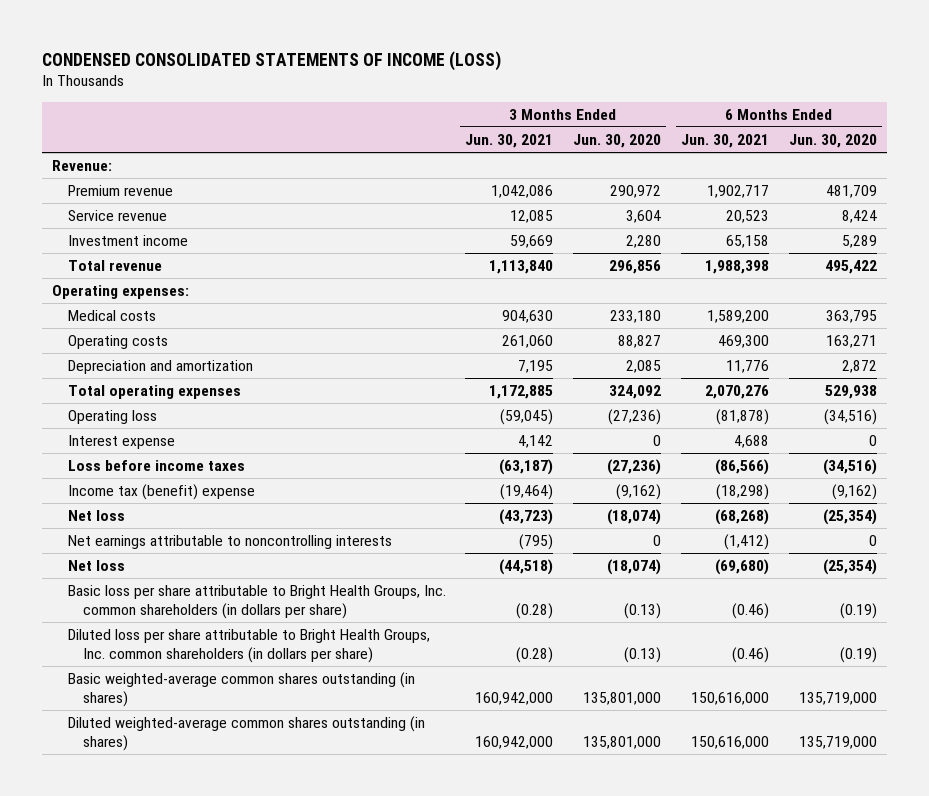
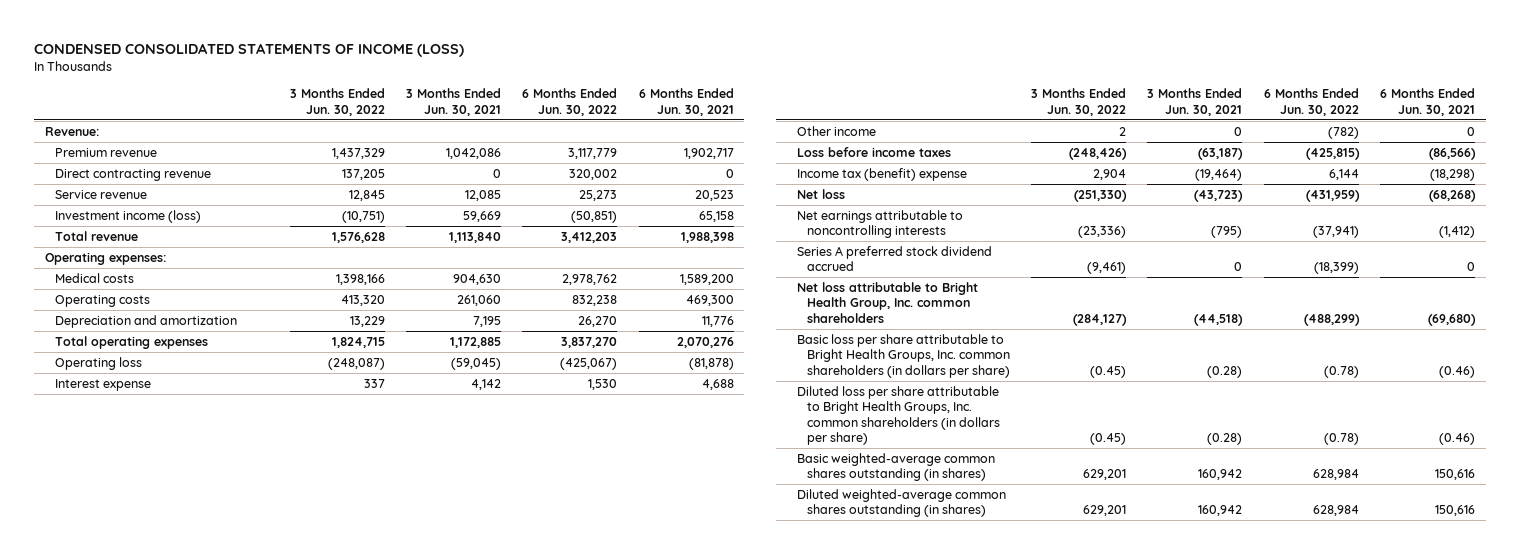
- | 3 Months Ended Jun. 30, 2021 | 3 Months Ended Jun. 30, 2020 | 6 Months Ended Jun. 30, 2021 | 6 Months Ended Jun. 30, 2020
+ | 3 Months Ended Jun. 30, 2022 | 3 Months Ended Jun. 30, 2021 | 6 Months Ended Jun. 30, 2022 | 6 Months Ended Jun. 30, 2021
+ Direct contracting revenue | 137,205 | 0 | 320,002 | 0
- Investment income | 59,669 | 2,280 | 65,158 | 5,289
+ Investment income (loss) | (10,751) | 59,669 | (50,851) | 65,158
+ Other income | 2 | 0 | (782) | 0
- Net loss | (44,518) | (18,074) | (69,680) | (25,354)
+ Series A preferred stock dividend accrued | (9,461) | 0 | (18,399) | 0
+ Net loss attributable to Bright Health Group, Inc. common shareholders | (284,127) | (44,518) | (488,299) | (69,680)
- Basic weighted-average common shares outstanding (in shares) | 160,942,000 | 135,801,000 | 150,616,000 | 135,719,000
- Diluted weighted-average common shares outstanding (in shares) | 160,942,000 | 135,801,000 | 150,616,000 | 135,719,000
+ Basic weighted-average common shares outstanding (in shares) | 629,201 | 160,942 | 628,984 | 150,616
+ Diluted weighted-average common shares outstanding (in shares) | 629,201 | 160,942 | 628,984 | 150,616

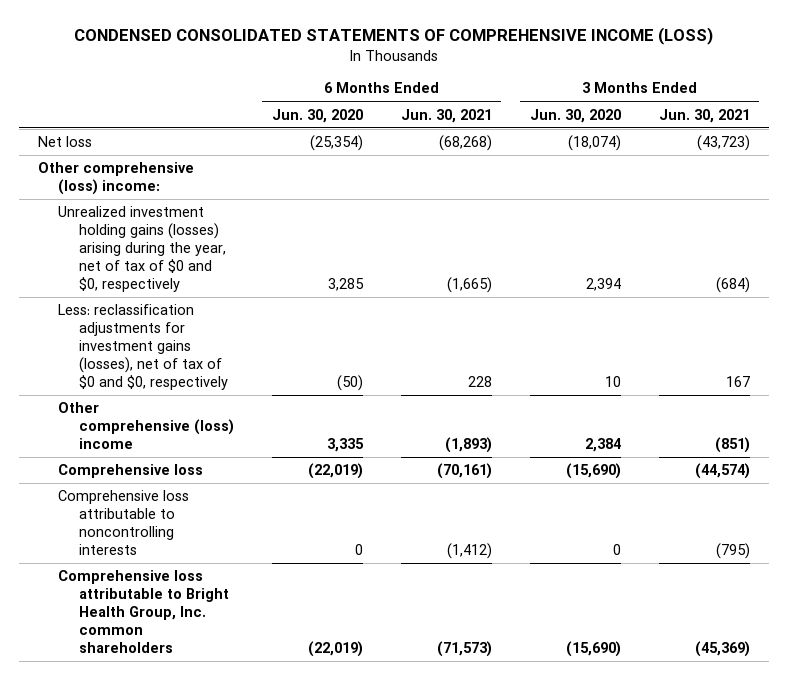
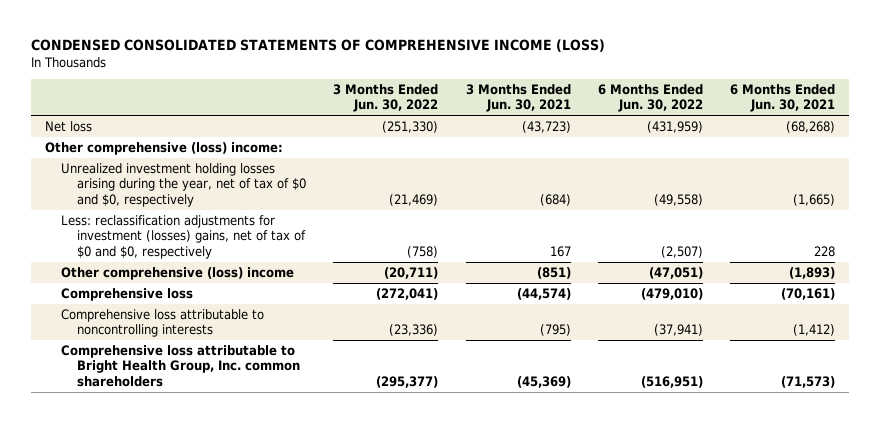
- | 6 Months Ended Jun. 30, 2020 | 6 Months Ended Jun. 30, 2021 | 3 Months Ended Jun. 30, 2020 | 3 Months Ended Jun. 30, 2021
+ | 3 Months Ended Jun. 30, 2022 | 3 Months Ended Jun. 30, 2021 | 6 Months Ended Jun. 30, 2022 | 6 Months Ended Jun. 30, 2021
- Unrealized investment holding gains (losses) arising during the year, net of tax of $0 and $0, respectively | 3,285 | (1,665) | 2,394 | (684)
- Less: reclassification adjustments for investment gains (losses), net of tax of $0 and $0, respectively | (50) | 228 | 10 | 167
+ Unrealized investment holding losses arising during the year, net of tax of $0 and $0, respectively | (21,469) | (684) | (49,558) | (1,665)
+ Less: reclassification adjustments for investment (losses) gains, net of tax of $0 and $0, respectively | (758) | 167 | (2,507) | 228

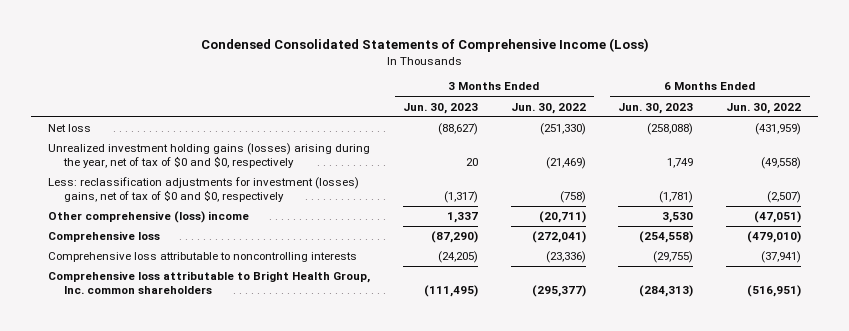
- CONDENSED CONSOLIDATED STATEMENTS OF COMPREHENSIVE INCOME (LOSS)
+ Condensed Consolidated Statements of Comprehensive Income (Loss)
- | 3 Months Ended Jun. 30, 2022 | 3 Months Ended Jun. 30, 2021 | 6 Months Ended Jun. 30, 2022 | 6 Months Ended Jun. 30, 2021
+ | 3 Months Ended Jun. 30, 2023 | 3 Months Ended Jun. 30, 2022 | 6 Months Ended Jun. 30, 2023 | 6 Months Ended Jun. 30, 2022
- Other comprehensive (loss) income:
- Unrealized investment holding losses arising during the year, net of tax of $0 and $0, respectively | (21,469) | (684) | (49,558) | (1,665)
+ Unrealized investment holding gains (losses) arising during the year, net of tax of $0 and $0, respectively | 20 | (21,469) | 1,749 | (49,558)

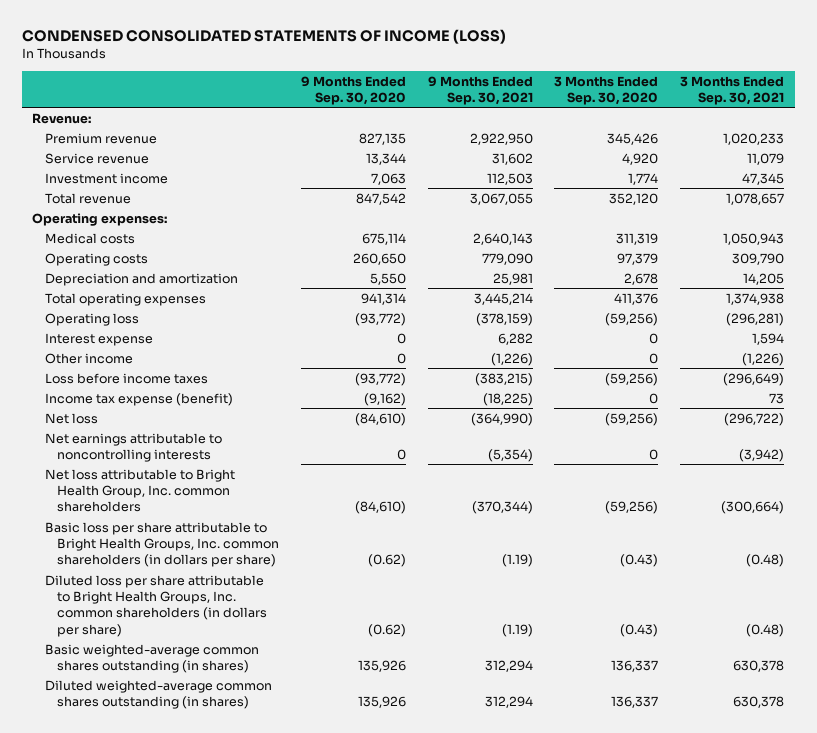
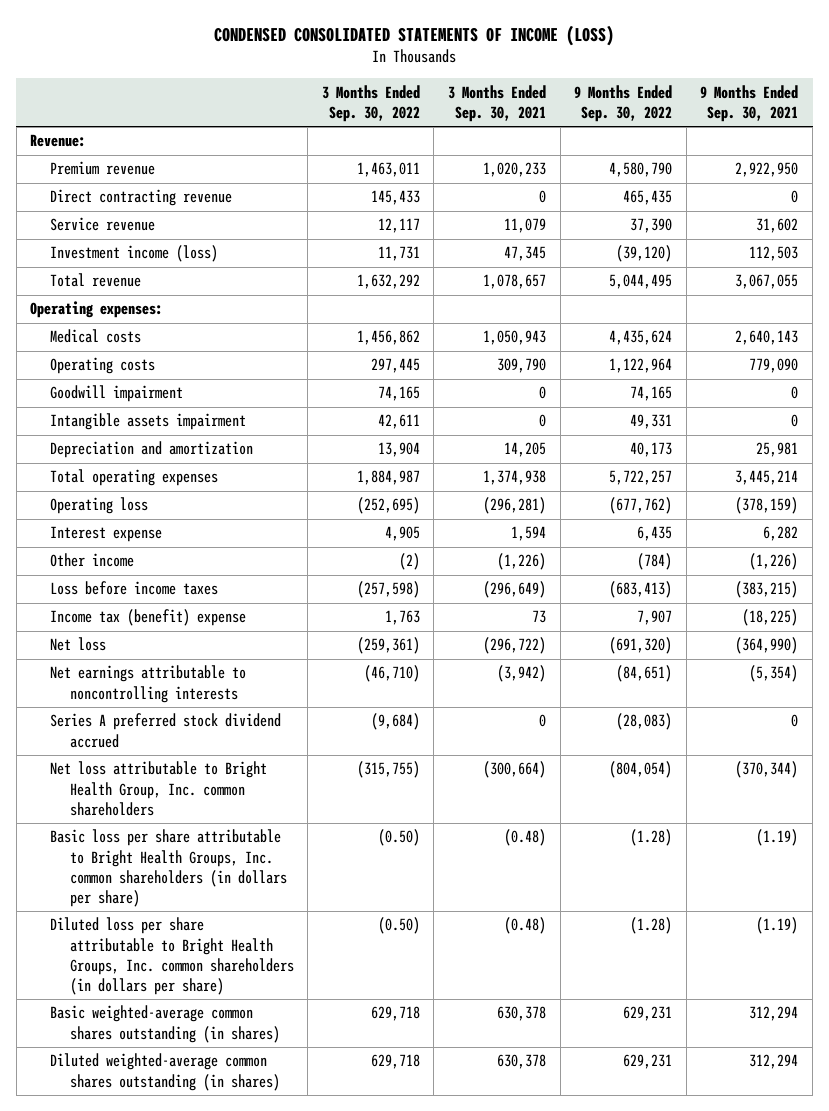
- | 9 Months Ended Sep. 30, 2020 | 9 Months Ended Sep. 30, 2021 | 3 Months Ended Sep. 30, 2020 | 3 Months Ended Sep. 30, 2021
+ | 3 Months Ended Sep. 30, 2022 | 3 Months Ended Sep. 30, 2021 | 9 Months Ended Sep. 30, 2022 | 9 Months Ended Sep. 30, 2021
+ Direct contracting revenue | 145,433 | 0 | 465,435 | 0
- Investment income | 7,063 | 112,503 | 1,774 | 47,345
+ Investment income (loss) | 11,731 | 47,345 | (39,120) | 112,503
+ Goodwill impairment | 74,165 | 0 | 74,165 | 0
+ Intangible assets impairment | 42,611 | 0 | 49,331 | 0
- Income tax expense (benefit) | (9,162) | (18,225) | 0 | 73
+ Income tax (benefit) expense | 1,763 | 73 | 7,907 | (18,225)
+ Series A preferred stock dividend accrued | (9,684) | 0 | (28,083) | 0

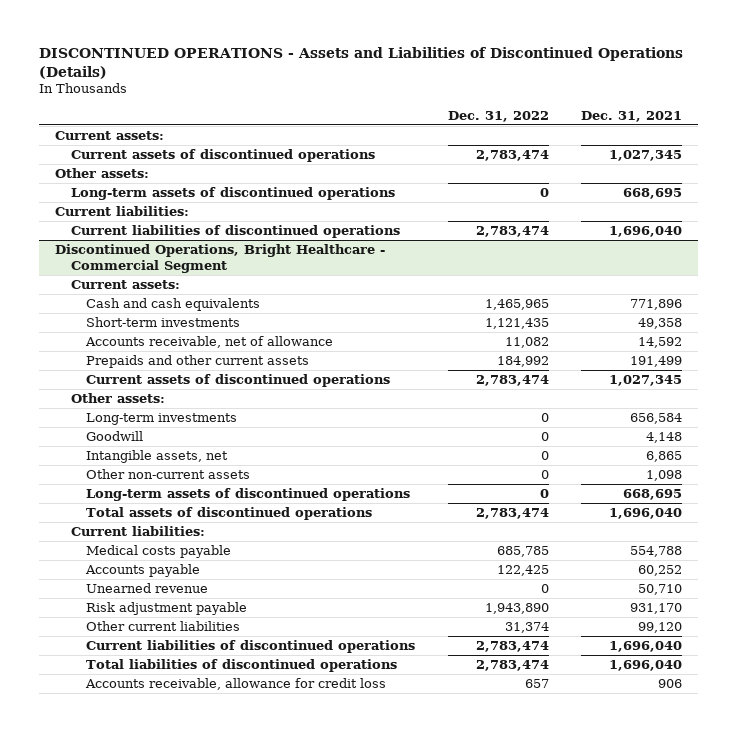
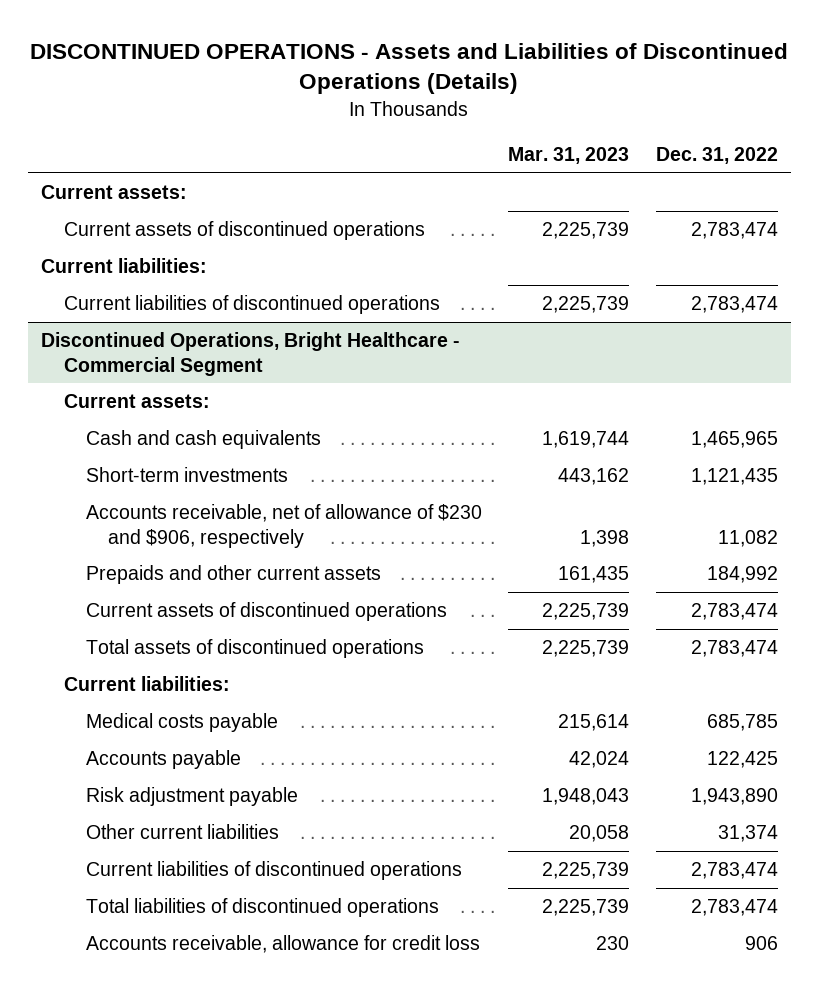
- | Dec. 31, 2022 | Dec. 31, 2021
+ | Mar. 31, 2023 | Dec. 31, 2022
- Other assets:
- Long-term assets of discontinued operations | 0 | 668,695
@ Discontinued Operations, Bright Healthcare - Commercial Segment
- Accounts receivable, net of allowance | 11,082 | 14,592
+ Accounts receivable, net of allowance of $230 and $906, respectively | 1,398 | 11,082
- Other assets:
- Long-term investments | 0 | 656,584
- Goodwill | 0 | 4,148
- Intangible assets, net | 0 | 6,865
- Other non-current assets | 0 | 1,098
- Long-term assets of discontinued operations | 0 | 668,695
- Unearned revenue | 0 | 50,710
- Accounts receivable, allowance for credit loss | 657 | 906
+ Accounts receivable, allowance for credit loss | 230 | 906

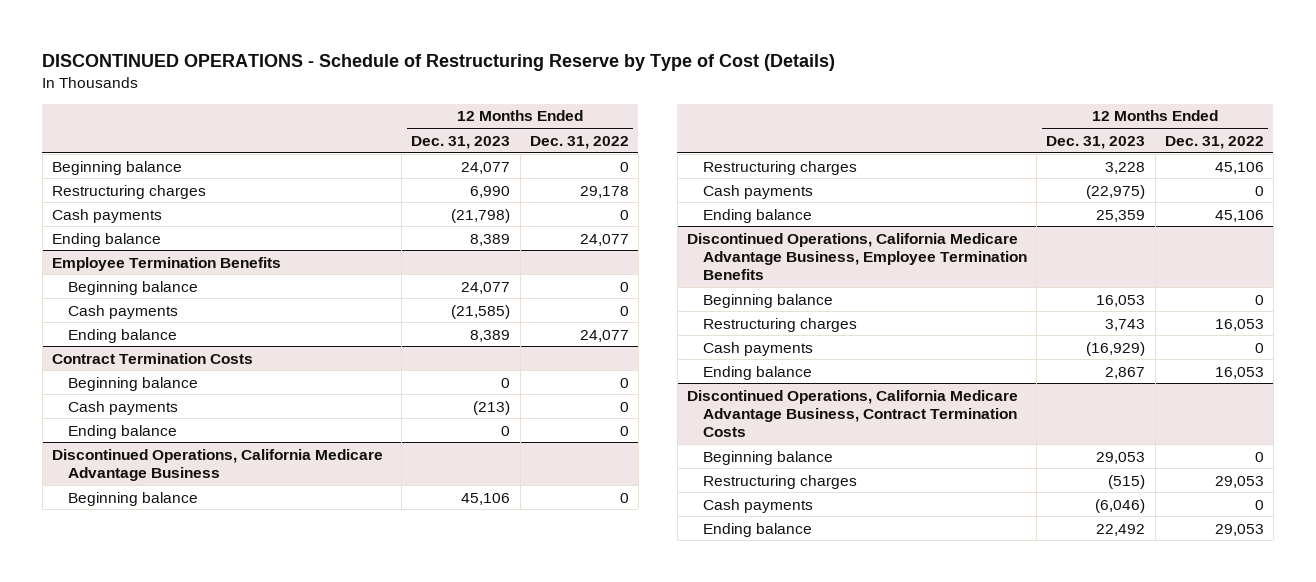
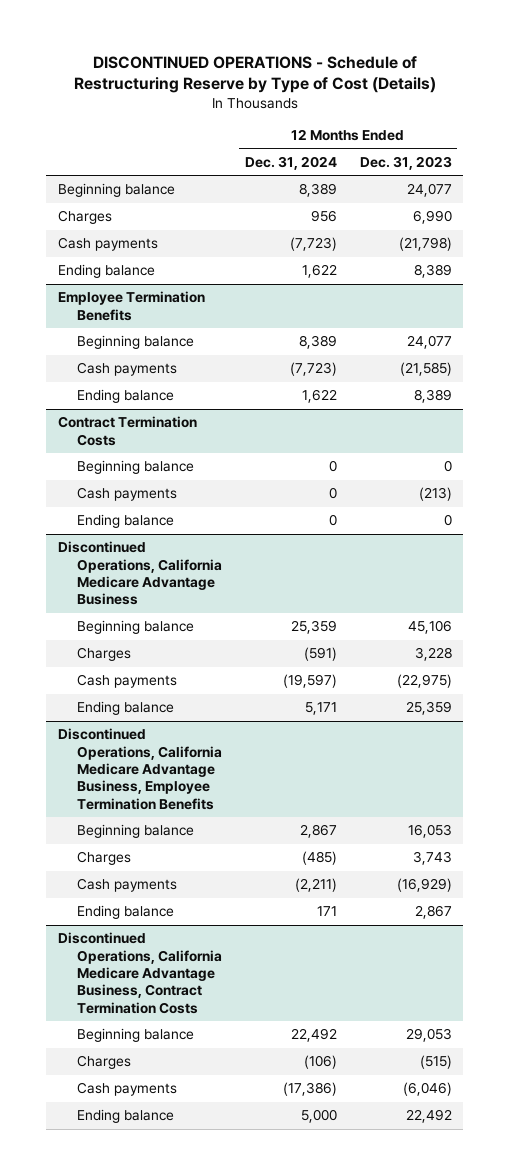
- | 12 Months Ended Dec. 31, 2023 | 12 Months Ended Dec. 31, 2022
+ | 12 Months Ended Dec. 31, 2024 | 12 Months Ended Dec. 31, 2023
- Restructuring charges | 6,990 | 29,178
+ Charges | 956 | 6,990
@ Discontinued Operations, California Medicare Advantage Business
- Restructuring charges | 3,228 | 45,106
+ Charges | (591) | 3,228
@ Discontinued Operations, California Medicare Advantage Business, Employee Termination Benefits
- Restructuring charges | 3,743 | 16,053
+ Charges | (485) | 3,743
@ Discontinued Operations, California Medicare Advantage Business, Contract Termination Costs
- Restructuring charges | (515) | 29,053
+ Charges | (106) | (515)

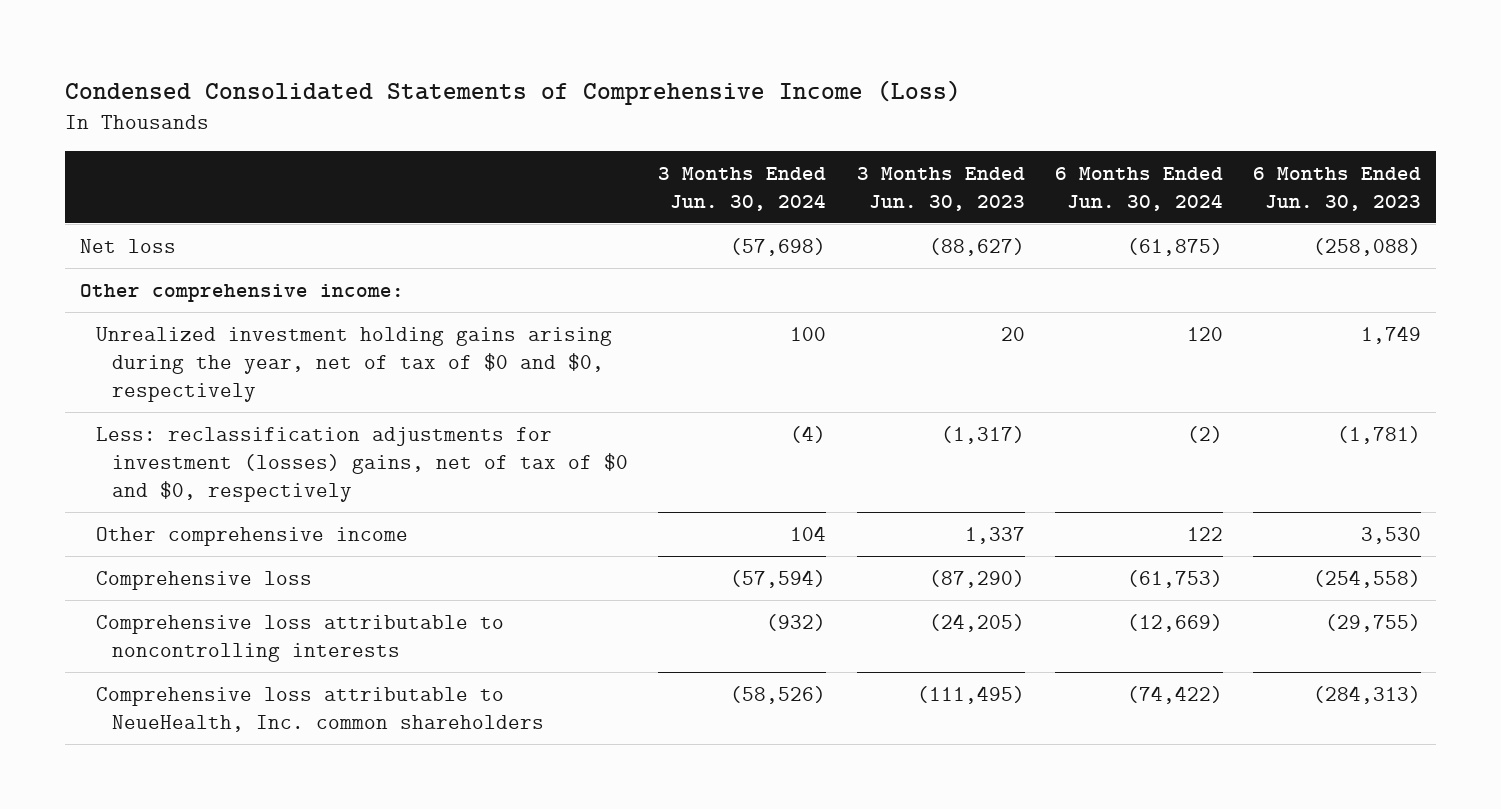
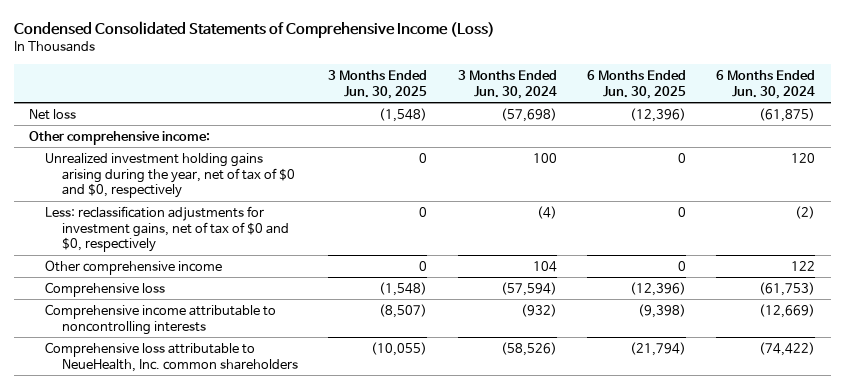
- | 3 Months Ended Jun. 30, 2024 | 3 Months Ended Jun. 30, 2023 | 6 Months Ended Jun. 30, 2024 | 6 Months Ended Jun. 30, 2023
+ | 3 Months Ended Jun. 30, 2025 | 3 Months Ended Jun. 30, 2024 | 6 Months Ended Jun. 30, 2025 | 6 Months Ended Jun. 30, 2024
- Less: reclassification adjustments for investment (losses) gains, net of tax of $0 and $0, respectively | (4) | (1,317) | (2) | (1,781)
+ Less: reclassification adjustments for investment gains, net of tax of $0 and $0, respectively | 0 | (4) | 0 | (2)
- Comprehensive loss attributable to noncontrolling interests | (932) | (24,205) | (12,669) | (29,755)
+ Comprehensive income attributable to noncontrolling interests | (8,507) | (932) | (9,398) | (12,669)

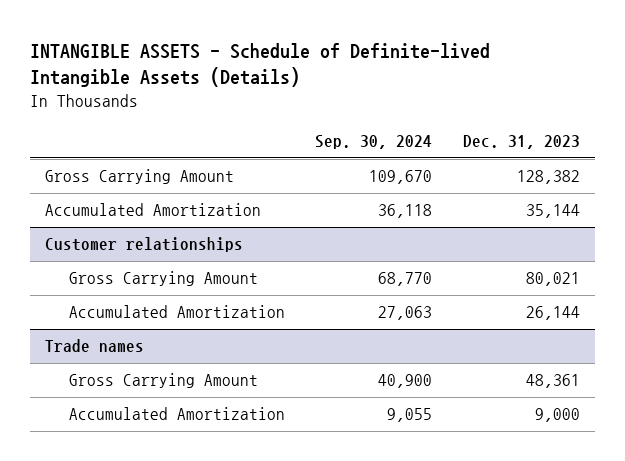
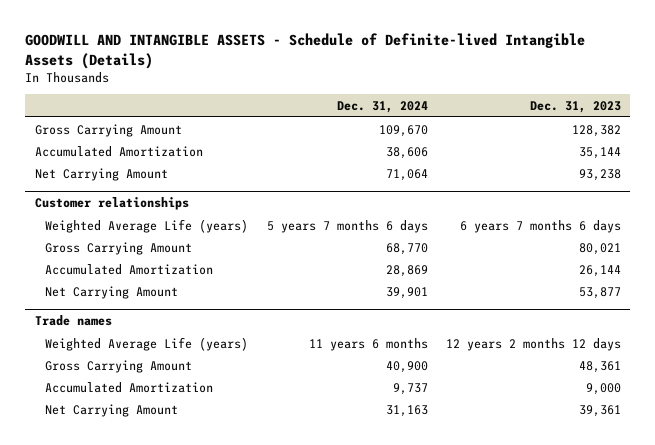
- INTANGIBLE ASSETS - Schedule of Definite-lived Intangible Assets (Details)
+ GOODWILL AND INTANGIBLE ASSETS - Schedule of Definite-lived Intangible Assets (Details)
- | Sep. 30, 2024 | Dec. 31, 2023
+ | Dec. 31, 2024 | Dec. 31, 2023
+ Net Carrying Amount | 71,064 | 93,238
@ Customer relationships
+ Weighted Average Life (years) | 5 years 7 months 6 days | 6 years 7 months 6 days
+ Net Carrying Amount | 39,901 | 53,877
@ Trade names
+ Weighted Average Life (years) | 11 years 6 months | 12 years 2 months 12 days
+ Net Carrying Amount | 31,163 | 39,361

